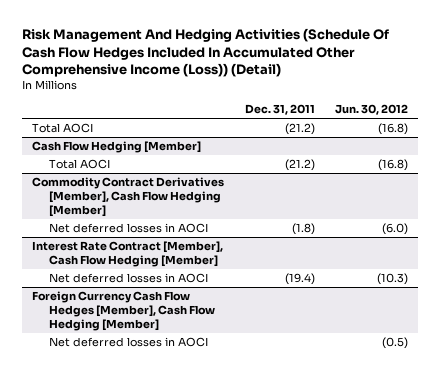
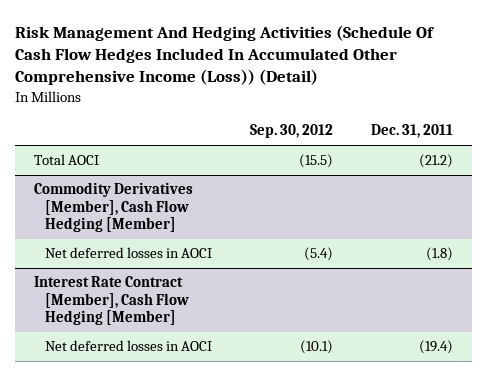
- | Dec. 31, 2011 | Jun. 30, 2012
+ | Sep. 30, 2012 | Dec. 31, 2011
- Cash Flow Hedging [Member]
- Total AOCI | (21.2) | (16.8)
- Commodity Contract Derivatives [Member], Cash Flow Hedging [Member]
+ Commodity Derivatives [Member], Cash Flow Hedging [Member]
- Foreign Currency Cash Flow Hedges [Member], Cash Flow Hedging [Member]
- Net deferred losses in AOCI | | (0.5)

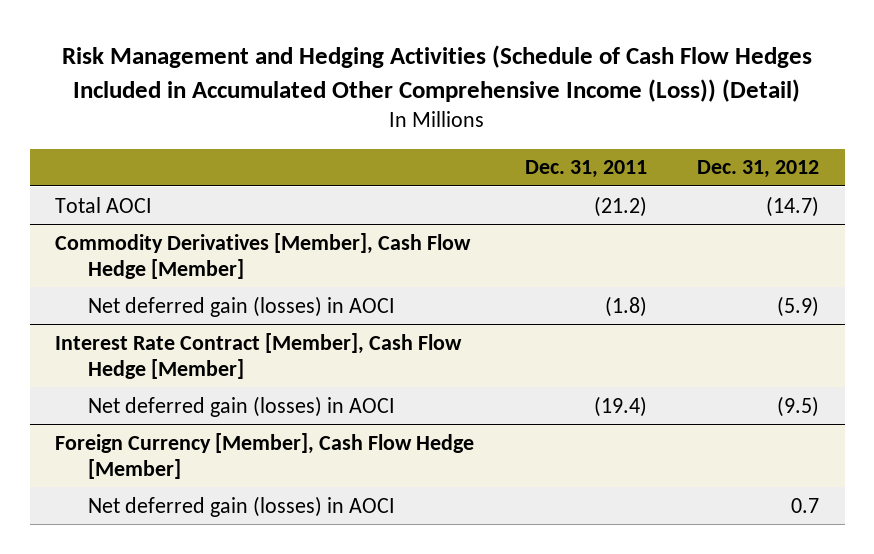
- Risk Management And Hedging Activities (Schedule Of Cash Flow Hedges Included In Accumulated Other Comprehensive Income (Loss)) (Detail)
+ Risk Management and Hedging Activities (Schedule of Cash Flow Hedges Included in Accumulated Other Comprehensive Income (Loss)) (Detail)
- | Sep. 30, 2012 | Dec. 31, 2011
+ | Dec. 31, 2011 | Dec. 31, 2012
- Commodity Derivatives [Member], Cash Flow Hedging [Member]
- Net deferred losses in AOCI | (5.4) | (1.8)
- Interest Rate Contract [Member], Cash Flow Hedging [Member]
- Net deferred losses in AOCI | (10.1) | (19.4)
+ Commodity Derivatives [Member], Cash Flow Hedge [Member]
+ Net deferred gain (losses) in AOCI | (1.8) | (5.9)
+ Interest Rate Contract [Member], Cash Flow Hedge [Member]
+ Net deferred gain (losses) in AOCI | (19.4) | (9.5)
+ Foreign Currency [Member], Cash Flow Hedge [Member]
+ Net deferred gain (losses) in AOCI | | 0.7

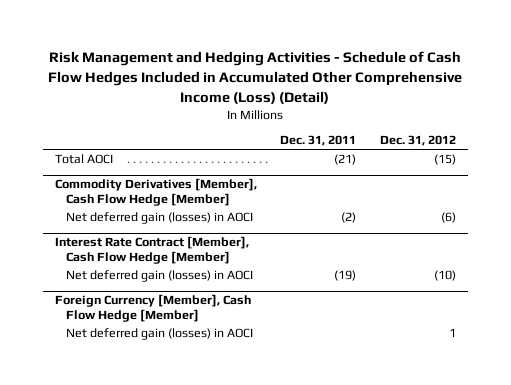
- Risk Management and Hedging Activities (Schedule of Cash Flow Hedges Included in Accumulated Other Comprehensive Income (Loss)) (Detail)
+ Risk Management and Hedging Activities - Schedule of Cash Flow Hedges Included in Accumulated Other Comprehensive Income (Loss) (Detail)
- Total AOCI | (21.2) | (14.7)
+ Total AOCI | (21) | (15)
@ Commodity Derivatives [Member], Cash Flow Hedge [Member]
- Net deferred gain (losses) in AOCI | (1.8) | (5.9)
+ Net deferred gain (losses) in AOCI | (2) | (6)
@ Interest Rate Contract [Member], Cash Flow Hedge [Member]
- Net deferred gain (losses) in AOCI | (19.4) | (9.5)
+ Net deferred gain (losses) in AOCI | (19) | (10)
@ Foreign Currency [Member], Cash Flow Hedge [Member]
- Net deferred gain (losses) in AOCI | | 0.7
+ Net deferred gain (losses) in AOCI | | 1

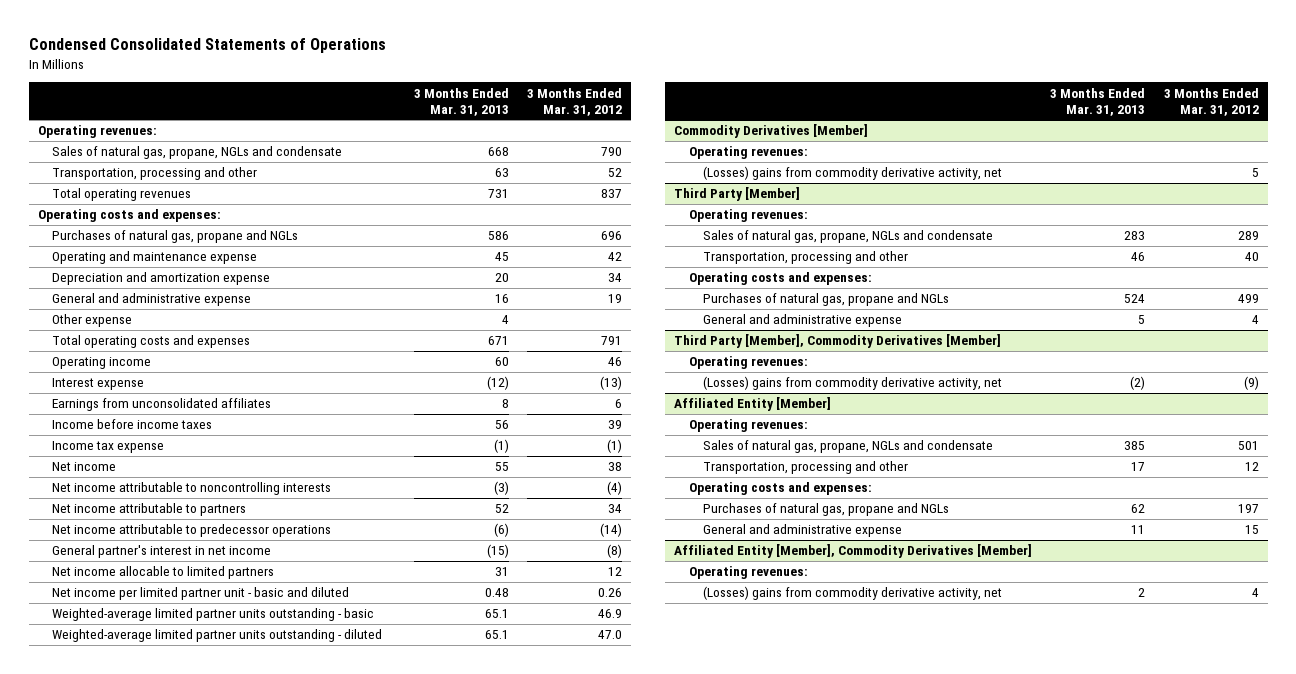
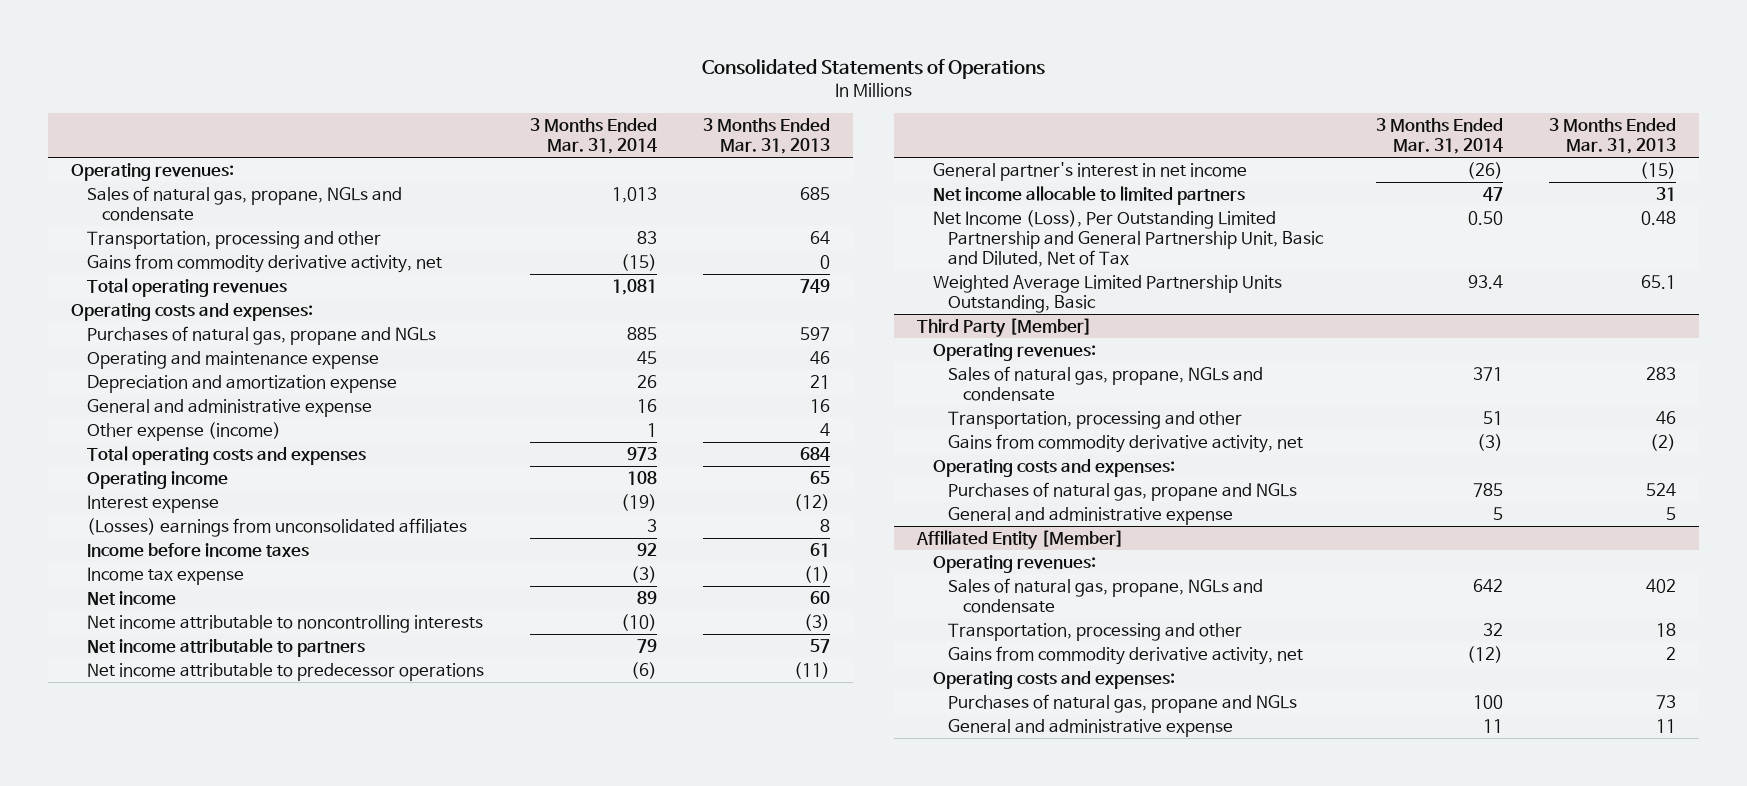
- Condensed Consolidated Statements of Operations
+ Consolidated Statements of Operations
- | 3 Months Ended Mar. 31, 2013 | 3 Months Ended Mar. 31, 2012
+ | 3 Months Ended Mar. 31, 2014 | 3 Months Ended Mar. 31, 2013
- Sales of natural gas, propane, NGLs and condensate | 668 | 790
- Transportation, processing and other | 63 | 52
- Total operating revenues | 731 | 837
+ Sales of natural gas, propane, NGLs and condensate | 1,013 | 685
+ Transportation, processing and other | 83 | 64
+ Gains from commodity derivative activity, net | (15) | 0
+ Total operating revenues | 1,081 | 749
- Purchases of natural gas, propane and NGLs | 586 | 696
- Operating and maintenance expense | 45 | 42
- Depreciation and amortization expense | 20 | 34
+ Purchases of natural gas, propane and NGLs | 885 | 597
+ Operating and maintenance expense | 45 | 46
+ Depreciation and amortization expense | 26 | 21
- Other expense | 4 |
- Total operating costs and expenses | 671 | 791
- Operating income | 60 | 46
+ Other expense (income) | 1 | 4
+ Total operating costs and expenses | 973 | 684
+ Operating income | 108 | 65
- Earnings from unconsolidated affiliates | 8 | 6
- Income before income taxes | 56 | 39
+ (Losses) earnings from unconsolidated affiliates | 3 | 8
+ Income before income taxes | 92 | 61
- Net income | 55 | 38
+ Net income | 89 | 60
- Net income attributable to partners | 52 | 34
- Net income attributable to predecessor operations | (6) | (14)
+ Net income attributable to partners | 79 | 57
+ Net income attributable to predecessor operations | (6) | (11)
- Net income per limited partner unit - basic and diluted | 0.48 | 0.26
- Weighted-average limited partner units outstanding - basic | 65.1 | 46.9
- Weighted-average limited partner units outstanding - diluted | 65.1 | 47.0
- Commodity Derivatives [Member]
- Operating revenues:
- (Losses) gains from commodity derivative activity, net | | 5
+ Net Income (Loss), Per Outstanding Limited Partnership and General Partnership Unit, Basic and Diluted, Net of Tax | 0.50 | 0.48
+ Weighted Average Limited Partnership Units Outstanding, Basic | 93.4 | 65.1
@ Third Party [Member]
+ Gains from commodity derivative activity, net | (3) | (2)
- Third Party [Member], Commodity Derivatives [Member]
- Operating revenues:
- (Losses) gains from commodity derivative activity, net | (2) | (9)
@ Affiliated Entity [Member]
- Sales of natural gas, propane, NGLs and condensate | 385 | 501
- Transportation, processing and other | 17 | 12
+ Sales of natural gas, propane, NGLs and condensate | 642 | 402
+ Transportation, processing and other | 32 | 18
+ Gains from commodity derivative activity, net | (12) | 2
- Purchases of natural gas, propane and NGLs | 62 | 197
+ Purchases of natural gas, propane and NGLs | 100 | 73
- Affiliated Entity [Member], Commodity Derivatives [Member]
- Operating revenues:
- (Losses) gains from commodity derivative activity, net | 2 | 4

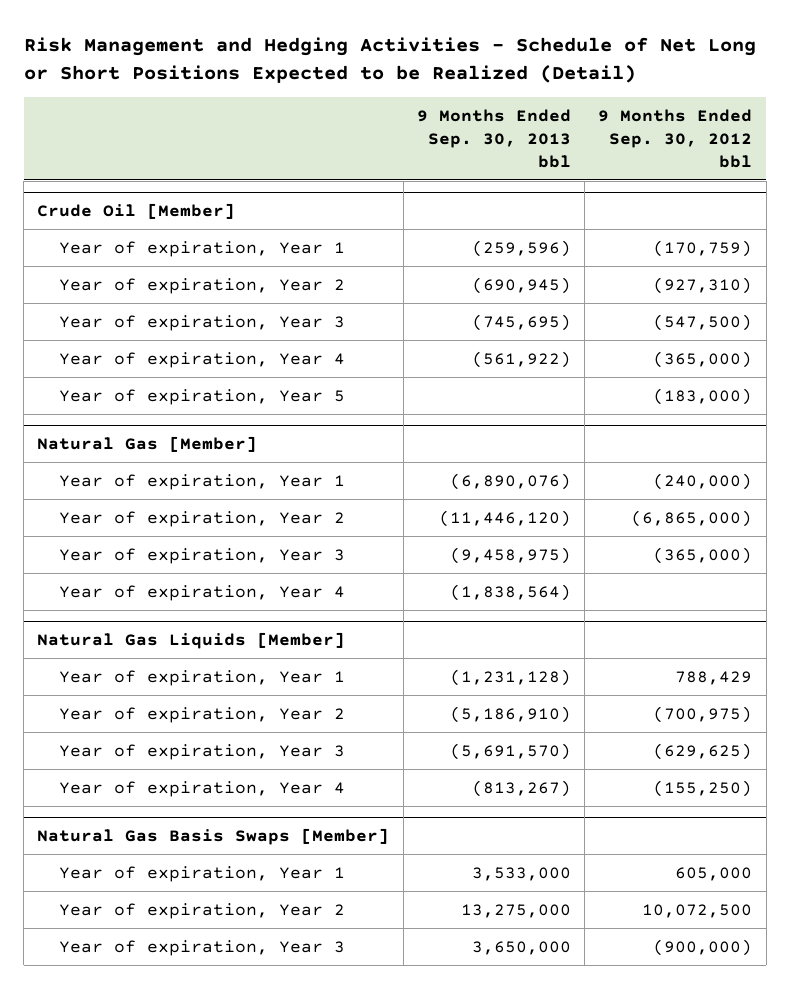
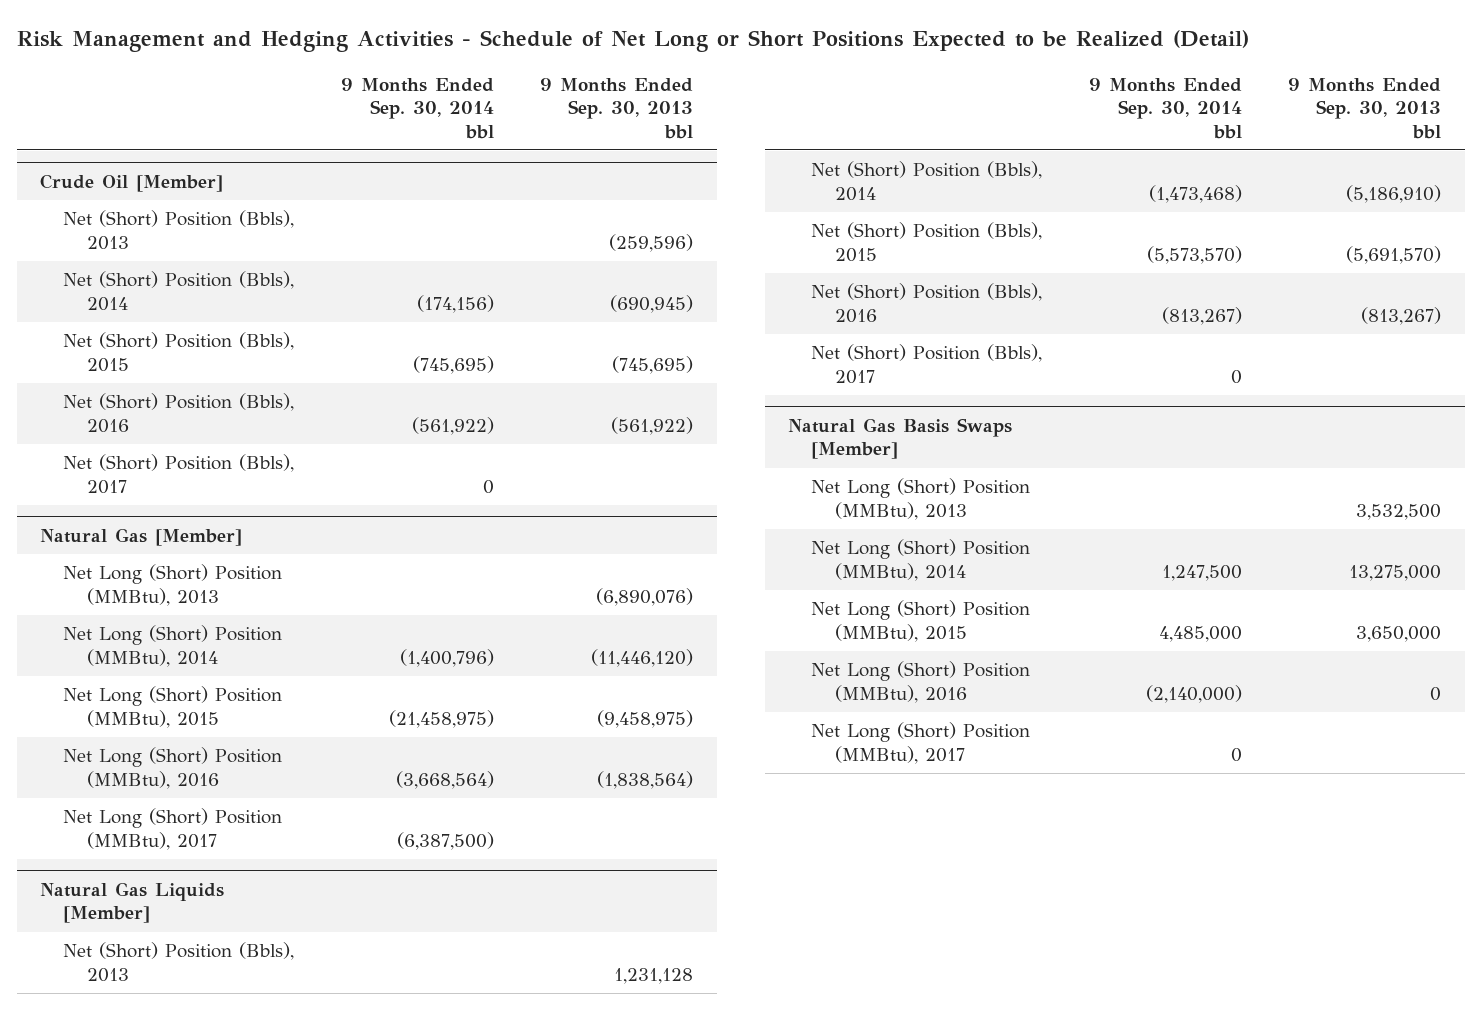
- | 9 Months Ended Sep. 30, 2013 bbl | 9 Months Ended Sep. 30, 2012 bbl
+ | 9 Months Ended Sep. 30, 2014 bbl | 9 Months Ended Sep. 30, 2013 bbl
@ Crude Oil [Member]
- Year of expiration, Year 1 | (259,596) | (170,759)
- Year of expiration, Year 2 | (690,945) | (927,310)
- Year of expiration, Year 3 | (745,695) | (547,500)
- Year of expiration, Year 4 | (561,922) | (365,000)
- Year of expiration, Year 5 | | (183,000)
+ Net (Short) Position (Bbls), 2013 | | (259,596)
+ Net (Short) Position (Bbls), 2014 | (174,156) | (690,945)
+ Net (Short) Position (Bbls), 2015 | (745,695) | (745,695)
+ Net (Short) Position (Bbls), 2016 | (561,922) | (561,922)
+ Net (Short) Position (Bbls), 2017 | 0 |
@ Natural Gas [Member]
- Year of expiration, Year 1 | (6,890,076) | (240,000)
- Year of expiration, Year 2 | (11,446,120) | (6,865,000)
- Year of expiration, Year 3 | (9,458,975) | (365,000)
- Year of expiration, Year 4 | (1,838,564) |
+ Net Long (Short) Position (MMBtu), 2013 | | (6,890,076)
+ Net Long (Short) Position (MMBtu), 2014 | (1,400,796) | (11,446,120)
+ Net Long (Short) Position (MMBtu), 2015 | (21,458,975) | (9,458,975)
+ Net Long (Short) Position (MMBtu), 2016 | (3,668,564) | (1,838,564)
+ Net Long (Short) Position (MMBtu), 2017 | (6,387,500) |
@ Natural Gas Liquids [Member]
- Year of expiration, Year 1 | (1,231,128) | 788,429
- Year of expiration, Year 2 | (5,186,910) | (700,975)
- Year of expiration, Year 3 | (5,691,570) | (629,625)
- Year of expiration, Year 4 | (813,267) | (155,250)
+ Net (Short) Position (Bbls), 2013 | | 1,231,128
+ Net (Short) Position (Bbls), 2014 | (1,473,468) | (5,186,910)
+ Net (Short) Position (Bbls), 2015 | (5,573,570) | (5,691,570)
+ Net (Short) Position (Bbls), 2016 | (813,267) | (813,267)
+ Net (Short) Position (Bbls), 2017 | 0 |
@ Natural Gas Basis Swaps [Member]
- Year of expiration, Year 1 | 3,533,000 | 605,000
- Year of expiration, Year 2 | 13,275,000 | 10,072,500
- Year of expiration, Year 3 | 3,650,000 | (900,000)
+ Net Long (Short) Position (MMBtu), 2013 | | 3,532,500
+ Net Long (Short) Position (MMBtu), 2014 | 1,247,500 | 13,275,000
+ Net Long (Short) Position (MMBtu), 2015 | 4,485,000 | 3,650,000
+ Net Long (Short) Position (MMBtu), 2016 | (2,140,000) | 0
+ Net Long (Short) Position (MMBtu), 2017 | 0 |

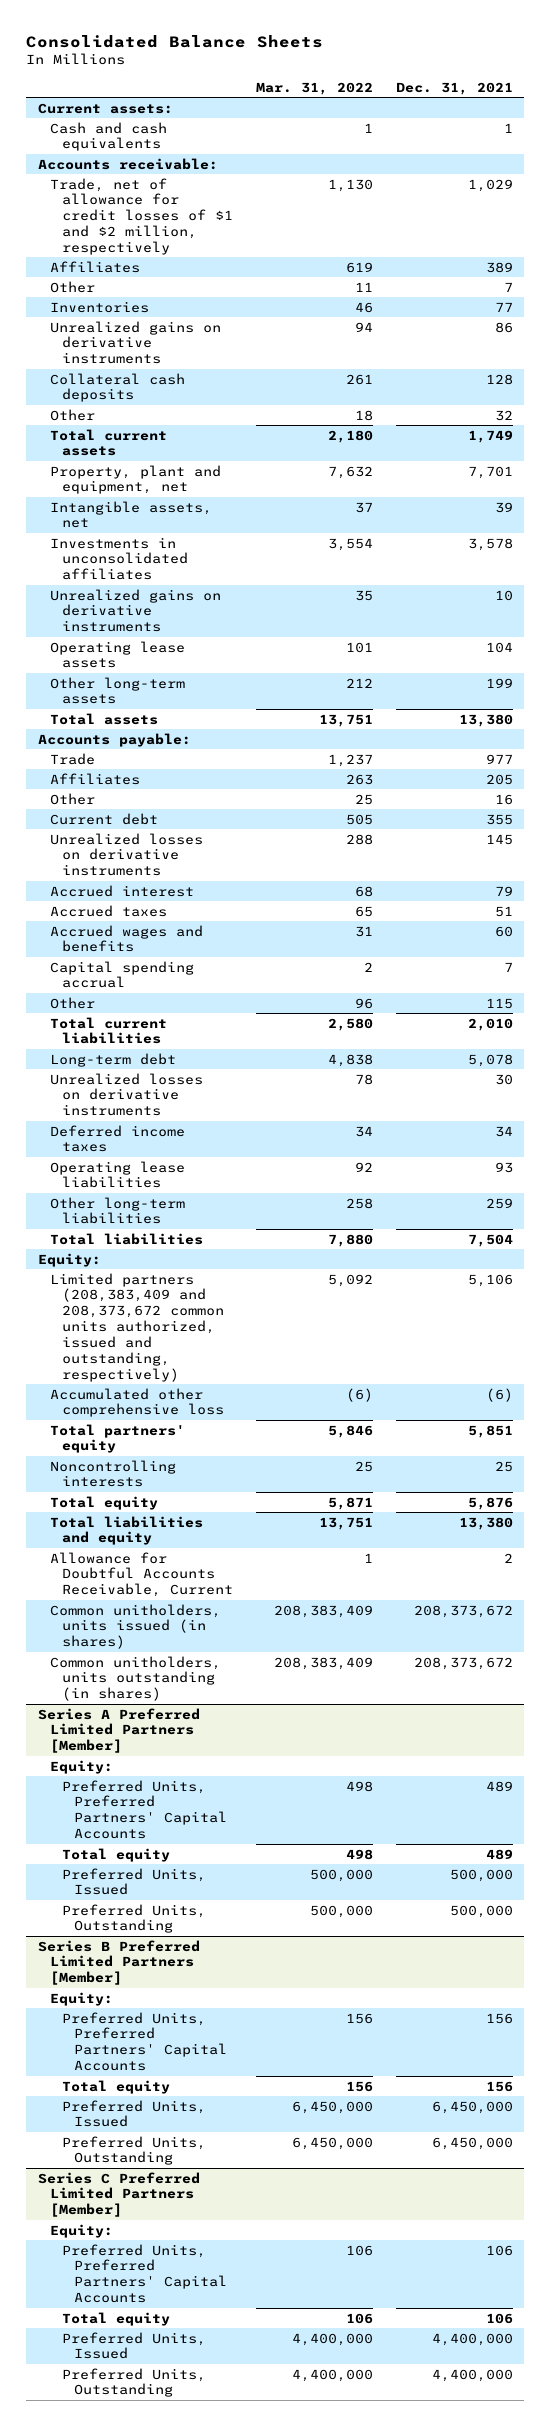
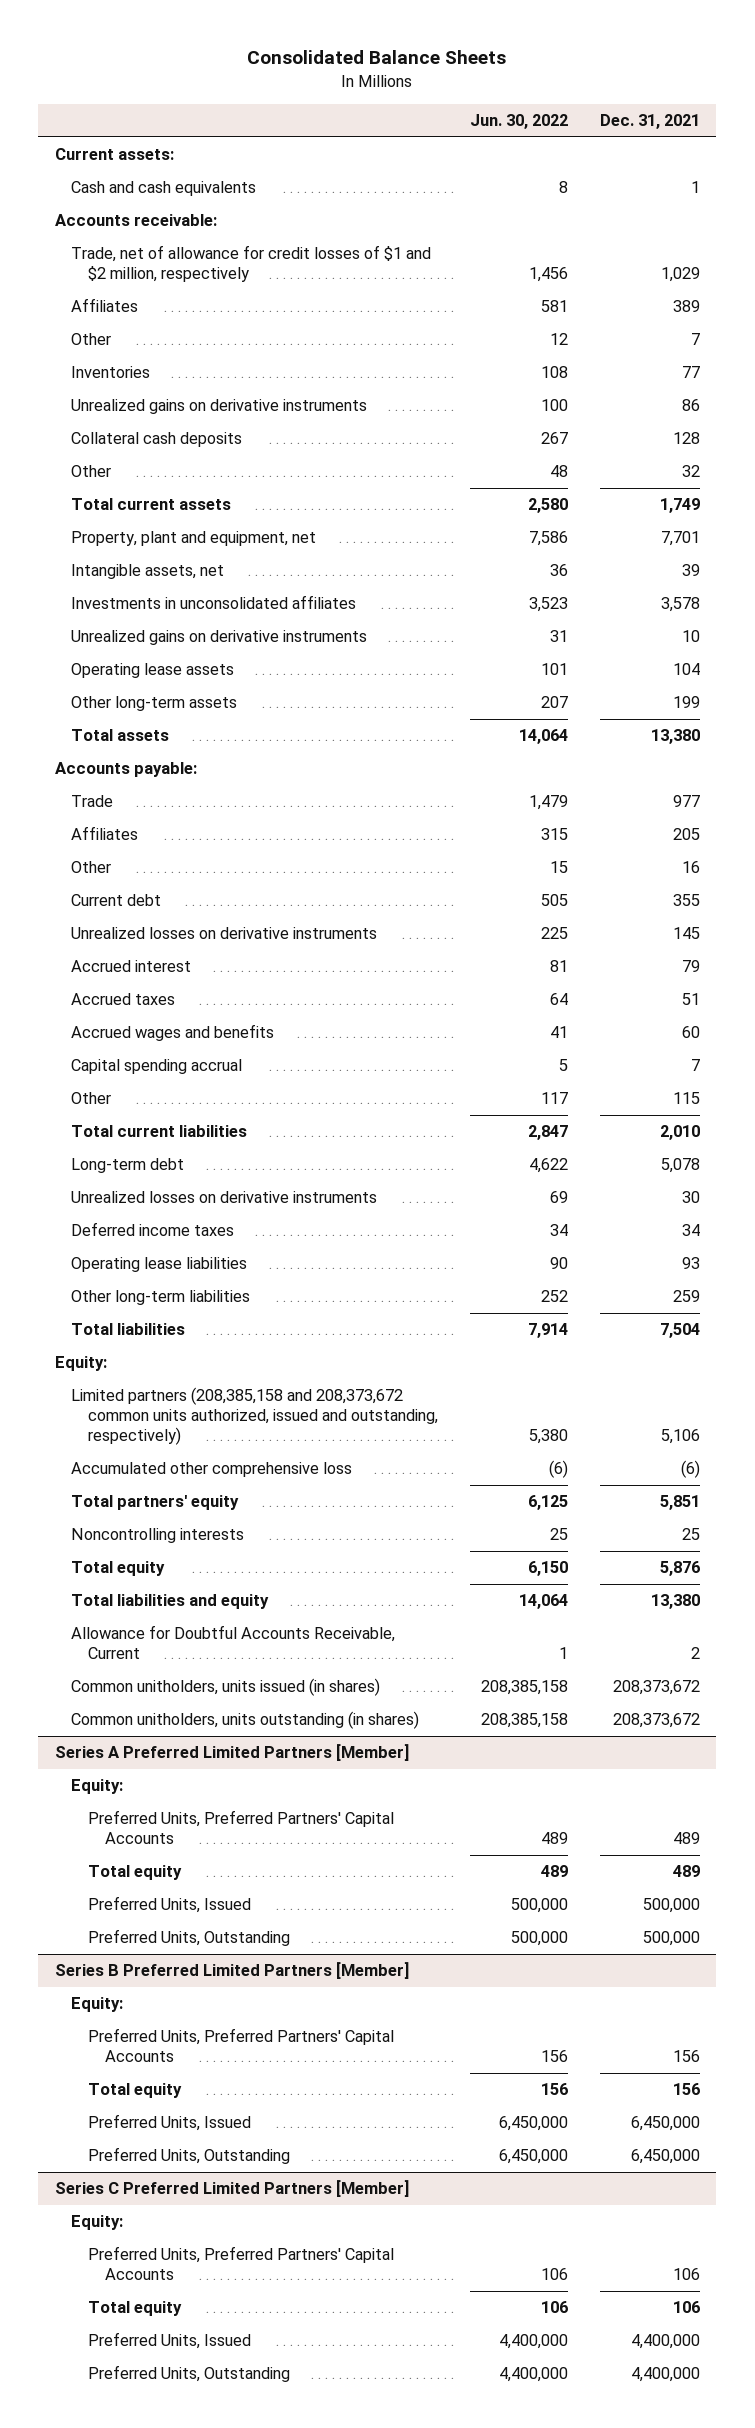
- | Mar. 31, 2022 | Dec. 31, 2021
+ | Jun. 30, 2022 | Dec. 31, 2021
- Limited partners (208,383,409 and 208,373,672 common units authorized, issued and outstanding, respectively) | 5,092 | 5,106
+ Limited partners (208,385,158 and 208,373,672 common units authorized, issued and outstanding, respectively) | 5,380 | 5,106

